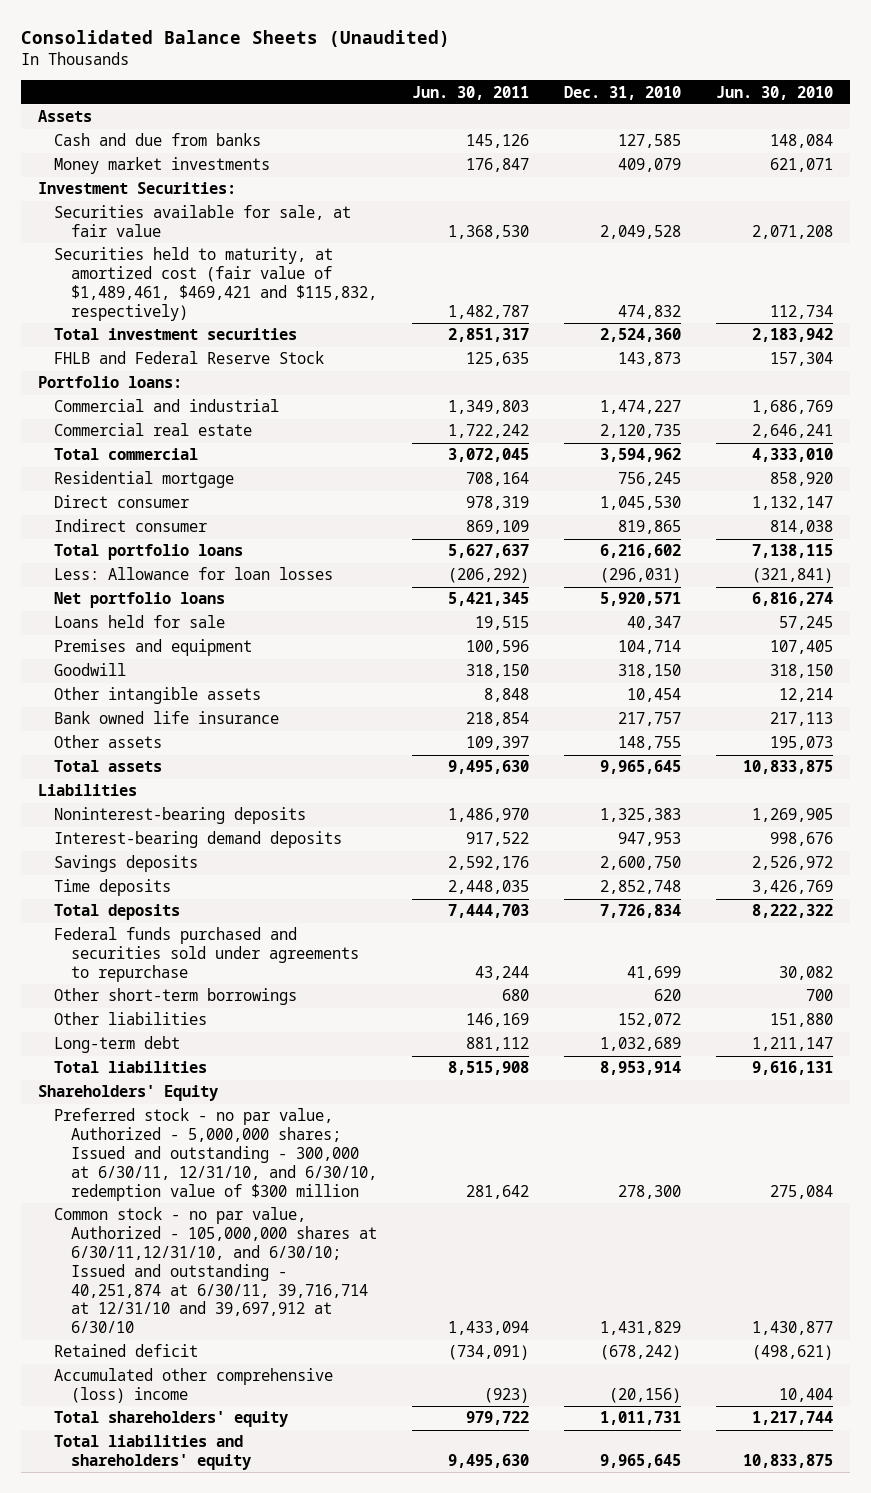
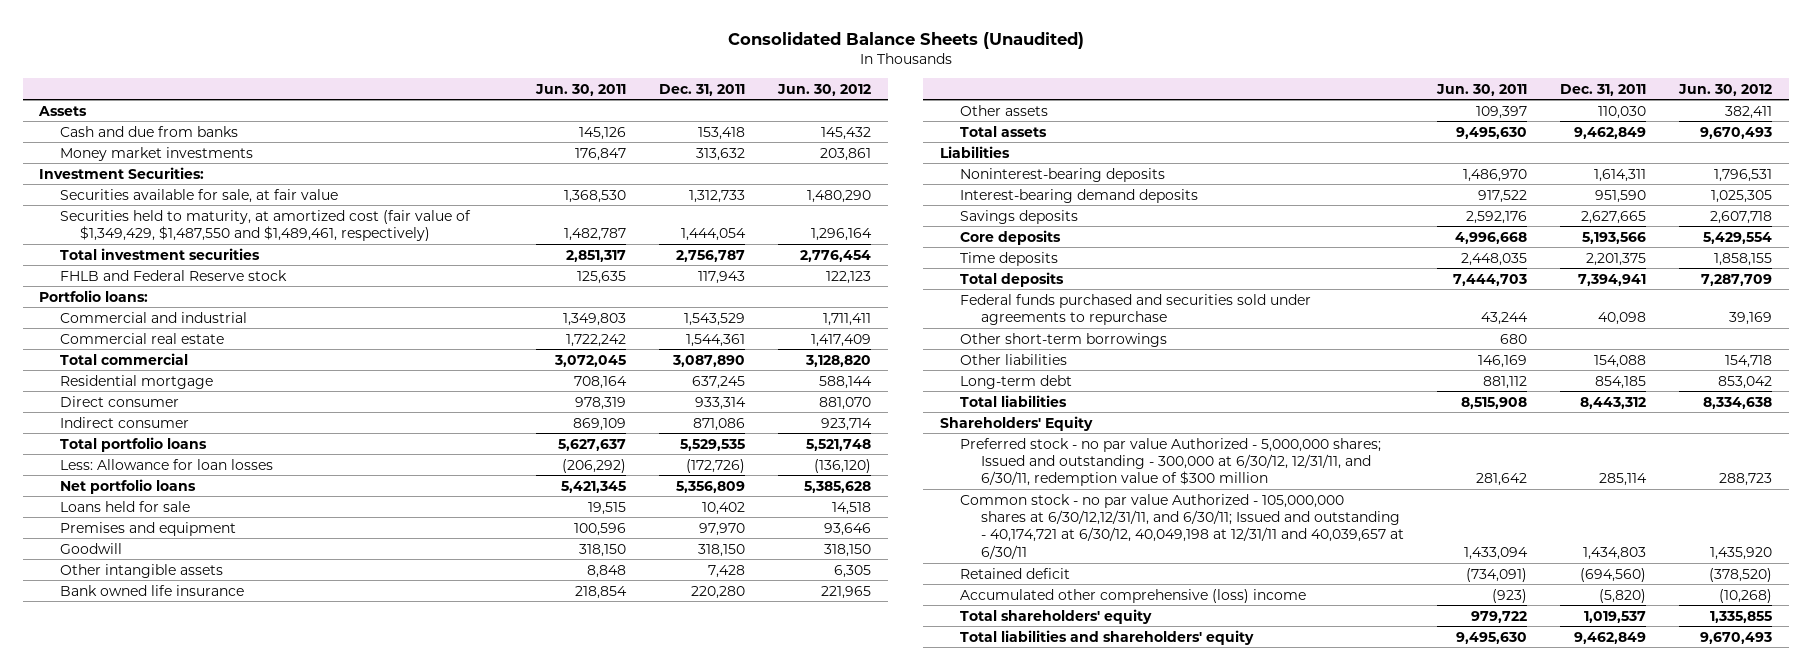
- | Jun. 30, 2011 | Dec. 31, 2010 | Jun. 30, 2010
+ | Jun. 30, 2011 | Dec. 31, 2011 | Jun. 30, 2012
- Securities held to maturity, at amortized cost (fair value of $1,489,461, $469,421 and $115,832, respectively) | 1,482,787 | 474,832 | 112,734
+ Securities held to maturity, at amortized cost (fair value of $1,349,429, $1,487,550 and $1,489,461, respectively) | 1,482,787 | 1,444,054 | 1,296,164
- FHLB and Federal Reserve Stock | 125,635 | 143,873 | 157,304
+ FHLB and Federal Reserve stock | 125,635 | 117,943 | 122,123
+ Core deposits | 4,996,668 | 5,193,566 | 5,429,554
- Preferred stock - no par value, Authorized - 5,000,000 shares; Issued and outstanding - 300,000 at 6/30/11, 12/31/10, and 6/30/10, redemption value of $300 million | 281,642 | 278,300 | 275,084
- Common stock - no par value, Authorized - 105,000,000 shares at 6/30/11,12/31/10, and 6/30/10; Issued and outstanding - 40,251,874 at 6/30/11, 39,716,714 at 12/31/10 and 39,697,912 at 6/30/10 | 1,433,094 | 1,431,829 | 1,430,877
+ Preferred stock - no par value Authorized - 5,000,000 shares; Issued and outstanding - 300,000 at 6/30/12, 12/31/11, and 6/30/11, redemption value of $300 million | 281,642 | 285,114 | 288,723
+ Common stock - no par value Authorized - 105,000,000 shares at 6/30/12,12/31/11, and 6/30/11; Issued and outstanding - 40,174,721 at 6/30/12, 40,049,198 at 12/31/11 and 40,039,657 at 6/30/11 | 1,433,094 | 1,434,803 | 1,435,920

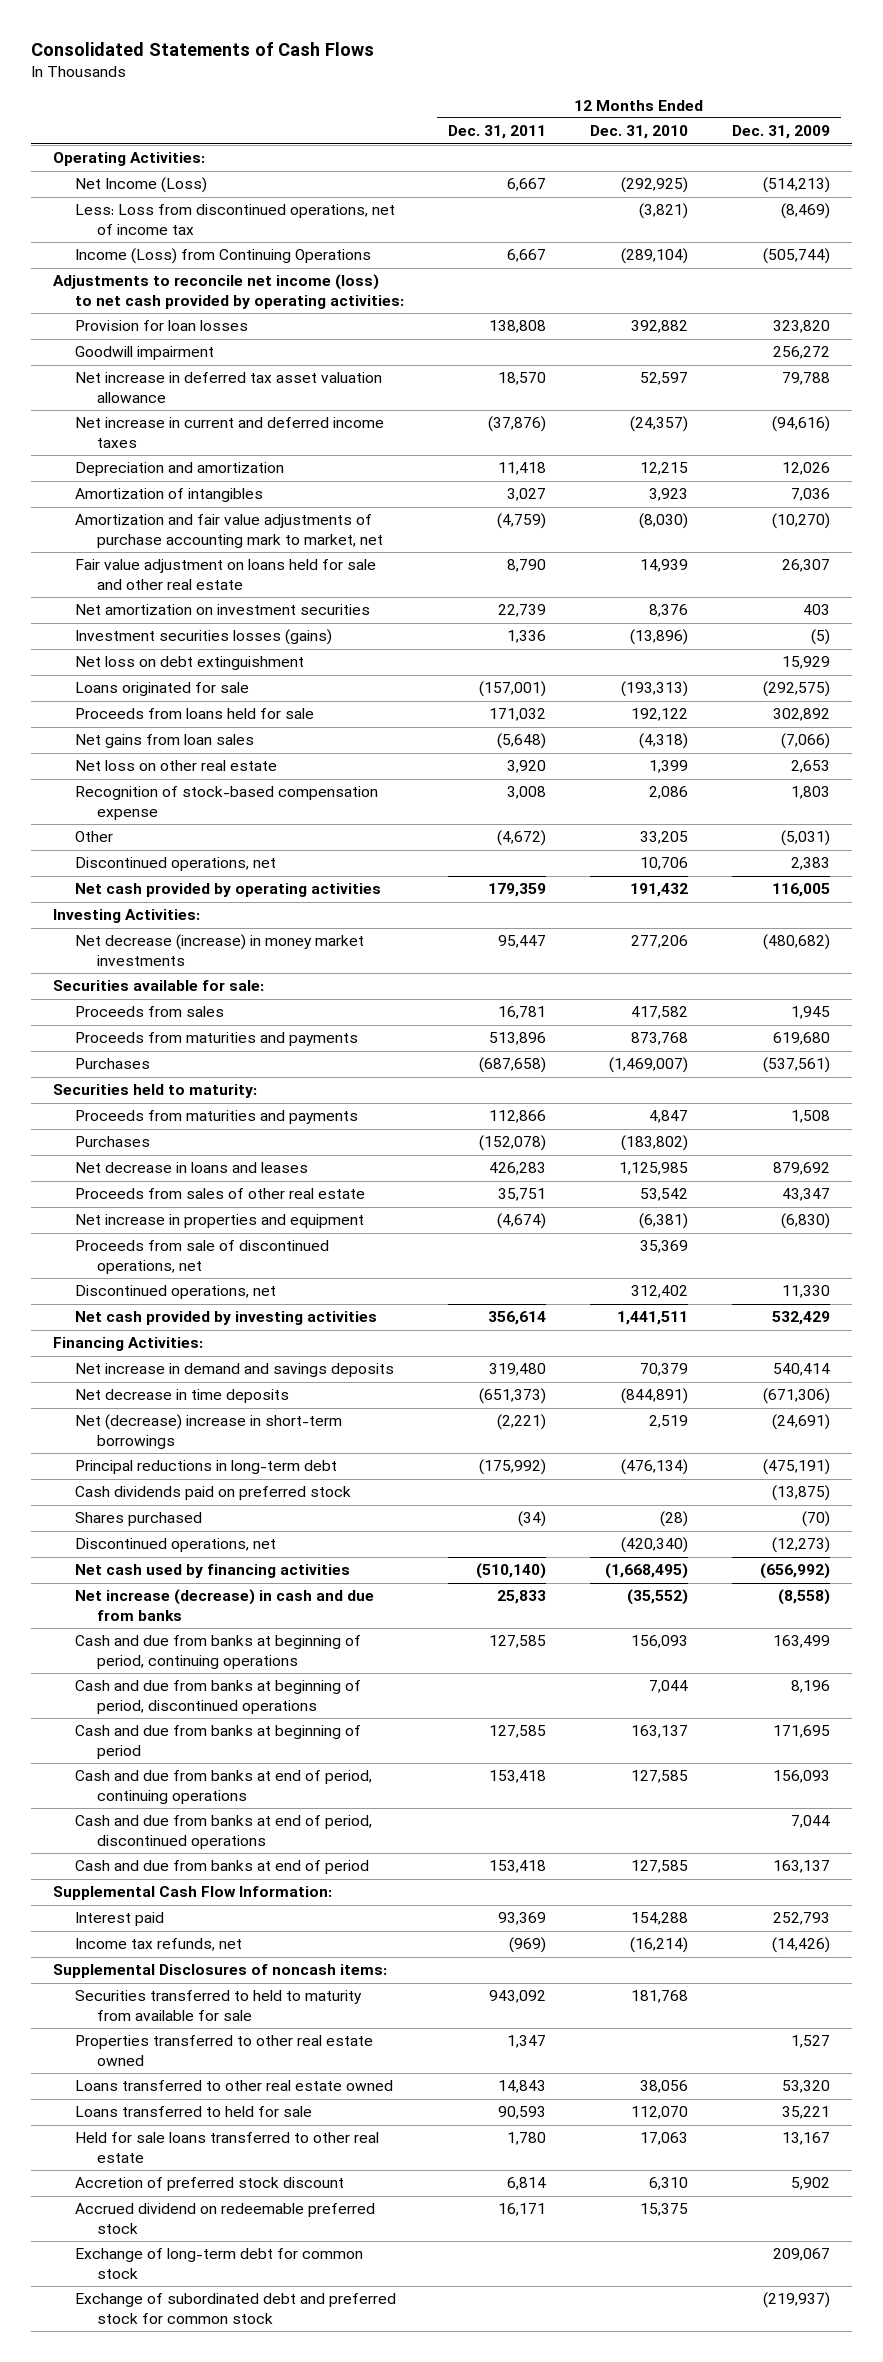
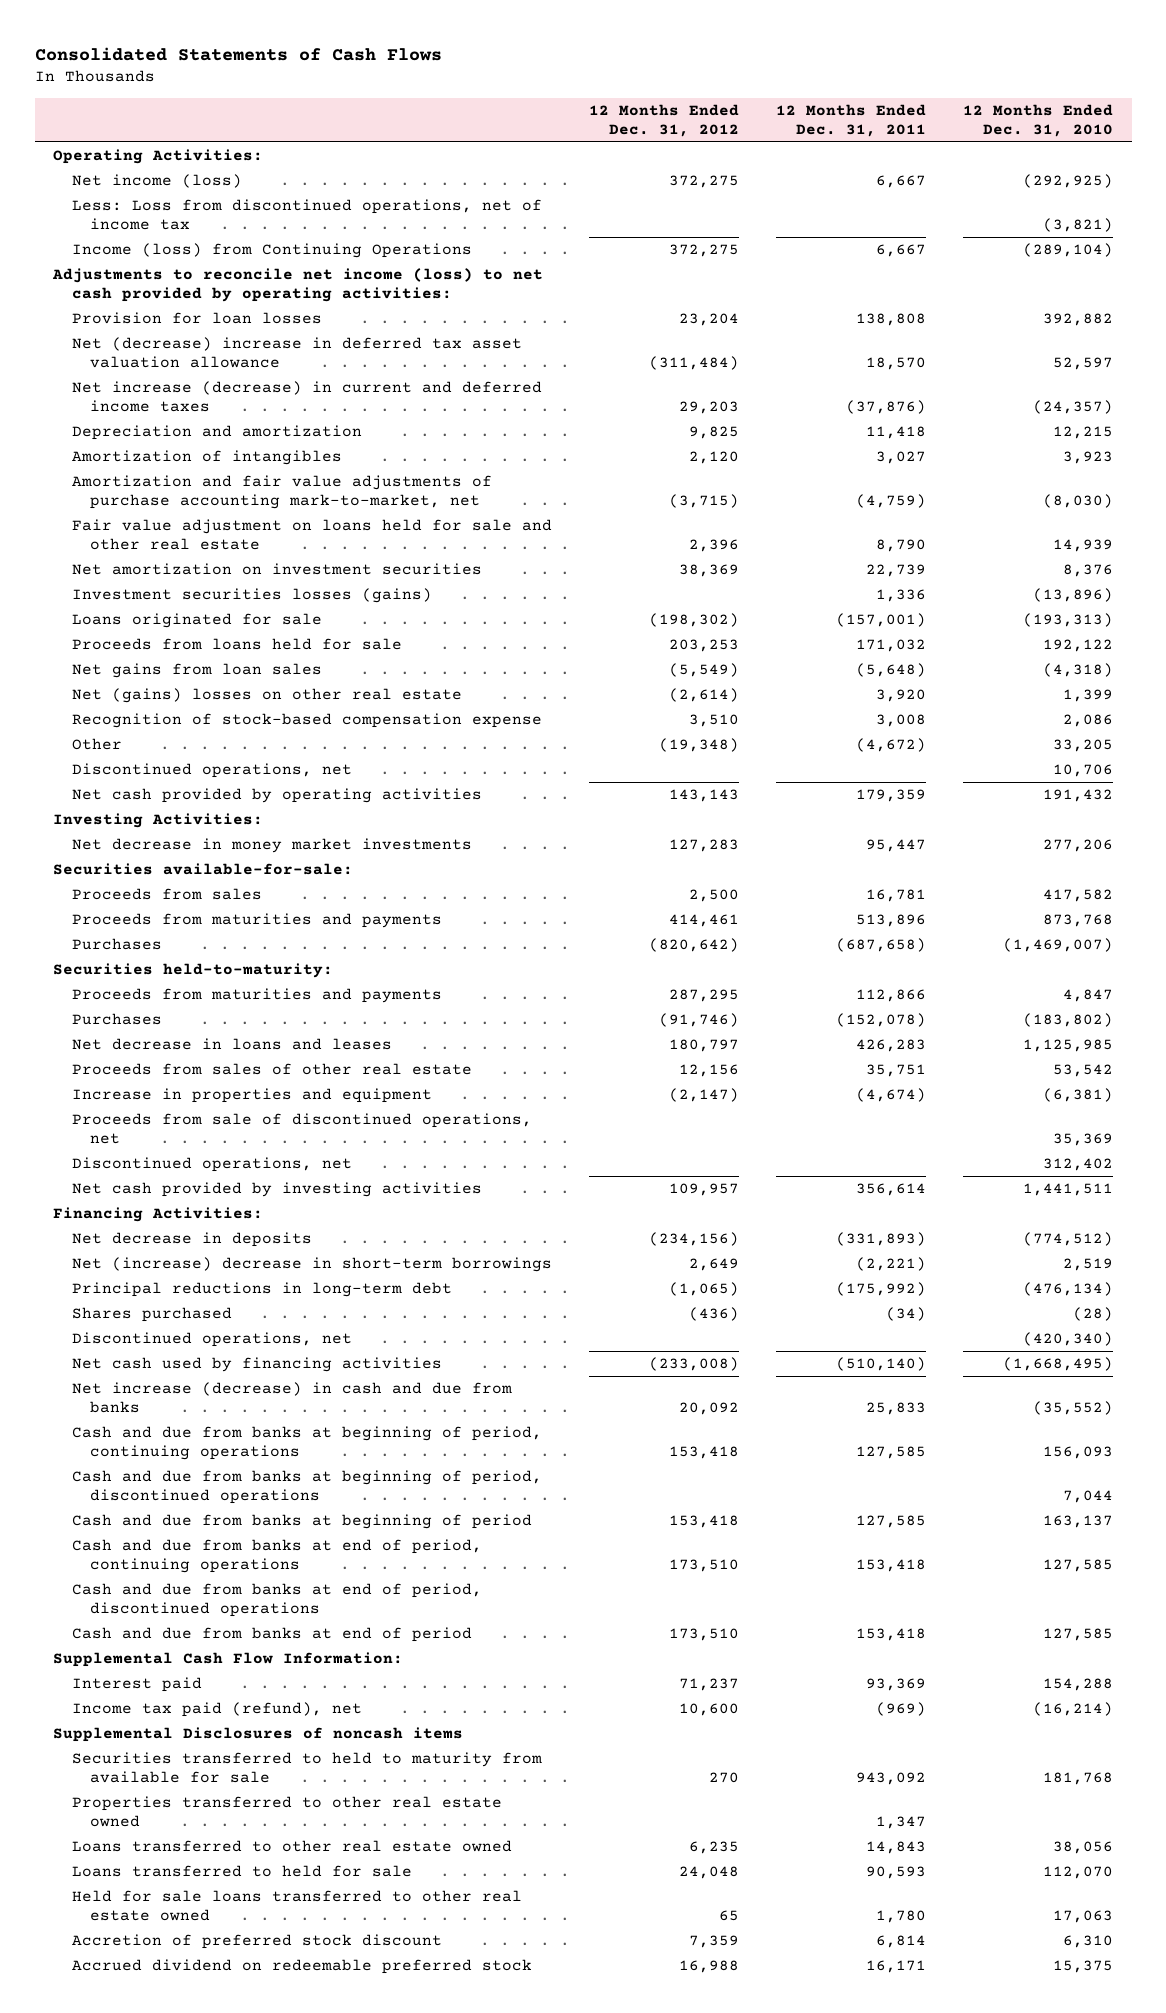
- | 12 Months Ended Dec. 31, 2011 | 12 Months Ended Dec. 31, 2010 | 12 Months Ended Dec. 31, 2009
+ | 12 Months Ended Dec. 31, 2012 | 12 Months Ended Dec. 31, 2011 | 12 Months Ended Dec. 31, 2010
- Net Income (Loss) | 6,667 | (292,925) | (514,213)
+ Net income (loss) | 372,275 | 6,667 | (292,925)
- Income (Loss) from Continuing Operations | 6,667 | (289,104) | (505,744)
+ Income (loss) from Continuing Operations | 372,275 | 6,667 | (289,104)
- Goodwill impairment | | | 256,272
- Net increase in deferred tax asset valuation allowance | 18,570 | 52,597 | 79,788
- Net increase in current and deferred income taxes | (37,876) | (24,357) | (94,616)
+ Net (decrease) increase in deferred tax asset valuation allowance | (311,484) | 18,570 | 52,597
+ Net increase (decrease) in current and deferred income taxes | 29,203 | (37,876) | (24,357)
- Amortization and fair value adjustments of purchase accounting mark to market, net | (4,759) | (8,030) | (10,270)
+ Amortization and fair value adjustments of purchase accounting mark-to-market, net | (3,715) | (4,759) | (8,030)
- Net loss on debt extinguishment | | | 15,929
- Net loss on other real estate | 3,920 | 1,399 | 2,653
+ Net (gains) losses on other real estate | (2,614) | 3,920 | 1,399
- Net decrease (increase) in money market investments | 95,447 | 277,206 | (480,682)
- Securities available for sale:
+ Net decrease in money market investments | 127,283 | 95,447 | 277,206
+ Securities available-for-sale:
- Securities held to maturity:
+ Securities held-to-maturity:
- Net increase in properties and equipment | (4,674) | (6,381) | (6,830)
+ Increase in properties and equipment | (2,147) | (4,674) | (6,381)
- Net increase in demand and savings deposits | 319,480 | 70,379 | 540,414
- Net decrease in time deposits | (651,373) | (844,891) | (671,306)
- Net (decrease) increase in short-term borrowings | (2,221) | 2,519 | (24,691)
+ Net decrease in deposits | (234,156) | (331,893) | (774,512)
+ Net (increase) decrease in short-term borrowings | 2,649 | (2,221) | 2,519
- Cash dividends paid on preferred stock | | | (13,875)
- Income tax refunds, net | (969) | (16,214) | (14,426)
- Supplemental Disclosures of noncash items:
+ Income tax paid (refund), net | 10,600 | (969) | (16,214)
+ Supplemental Disclosures of noncash items
- Held for sale loans transferred to other real estate | 1,780 | 17,063 | 13,167
+ Held for sale loans transferred to other real estate owned | 65 | 1,780 | 17,063
- Exchange of long-term debt for common stock | | | 209,067
- Exchange of subordinated debt and preferred stock for common stock | | | (219,937)

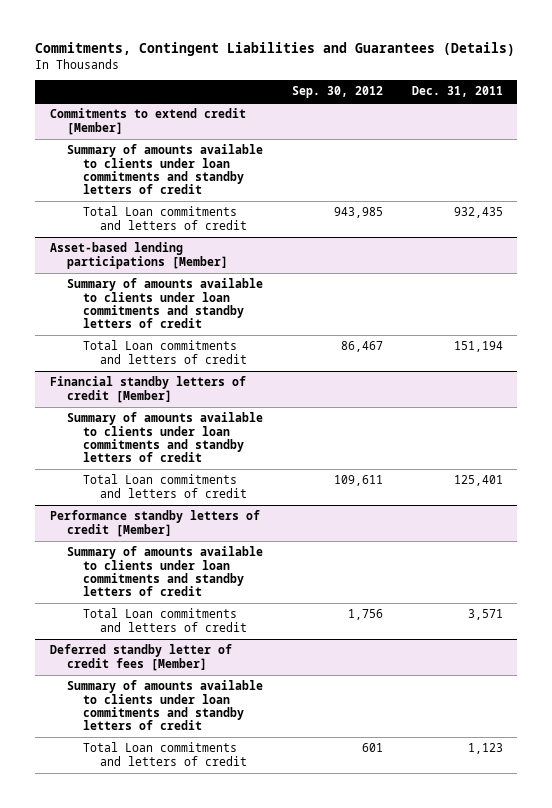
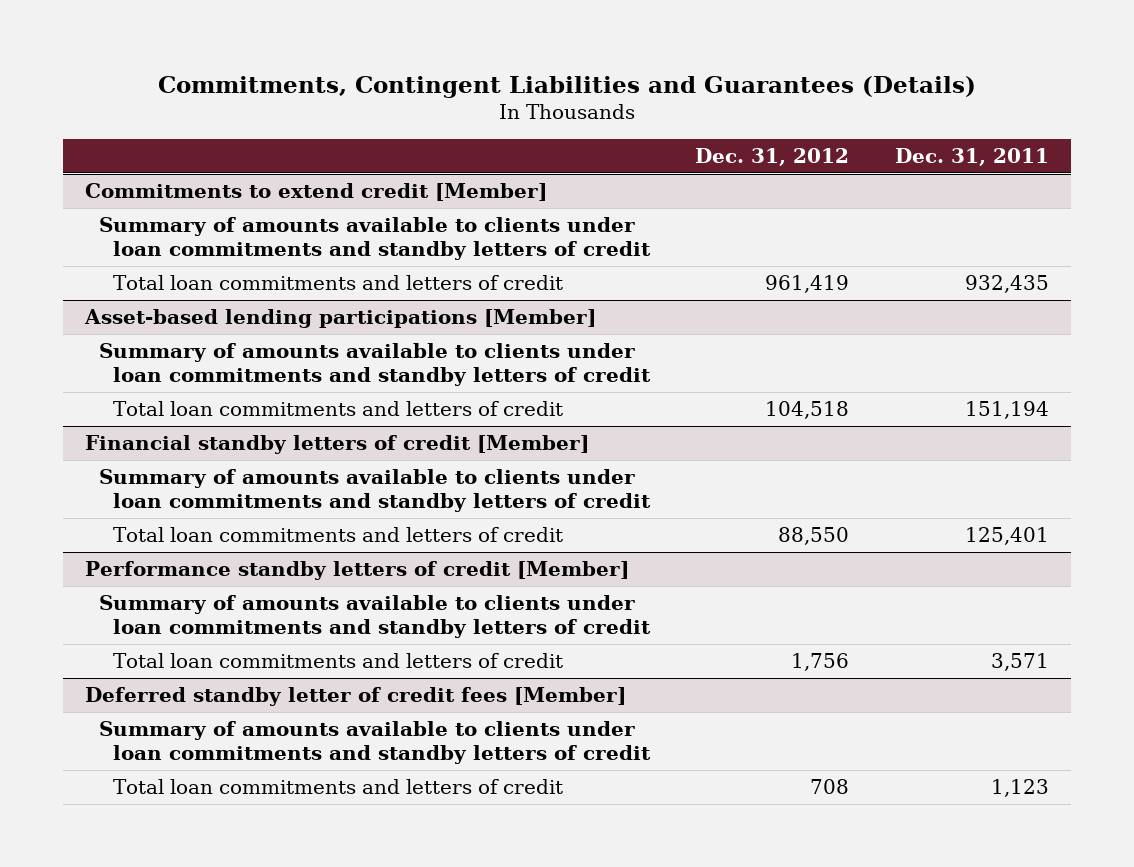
- | Sep. 30, 2012 | Dec. 31, 2011
+ | Dec. 31, 2012 | Dec. 31, 2011
@ Commitments to extend credit [Member]
- Total Loan commitments and letters of credit | 943,985 | 932,435
+ Total loan commitments and letters of credit | 961,419 | 932,435
@ Asset-based lending participations [Member]
- Total Loan commitments and letters of credit | 86,467 | 151,194
+ Total loan commitments and letters of credit | 104,518 | 151,194
@ Financial standby letters of credit [Member]
- Total Loan commitments and letters of credit | 109,611 | 125,401
+ Total loan commitments and letters of credit | 88,550 | 125,401
@ Performance standby letters of credit [Member]
- Total Loan commitments and letters of credit | 1,756 | 3,571
+ Total loan commitments and letters of credit | 1,756 | 3,571
@ Deferred standby letter of credit fees [Member]
- Total Loan commitments and letters of credit | 601 | 1,123
+ Total loan commitments and letters of credit | 708 | 1,123

